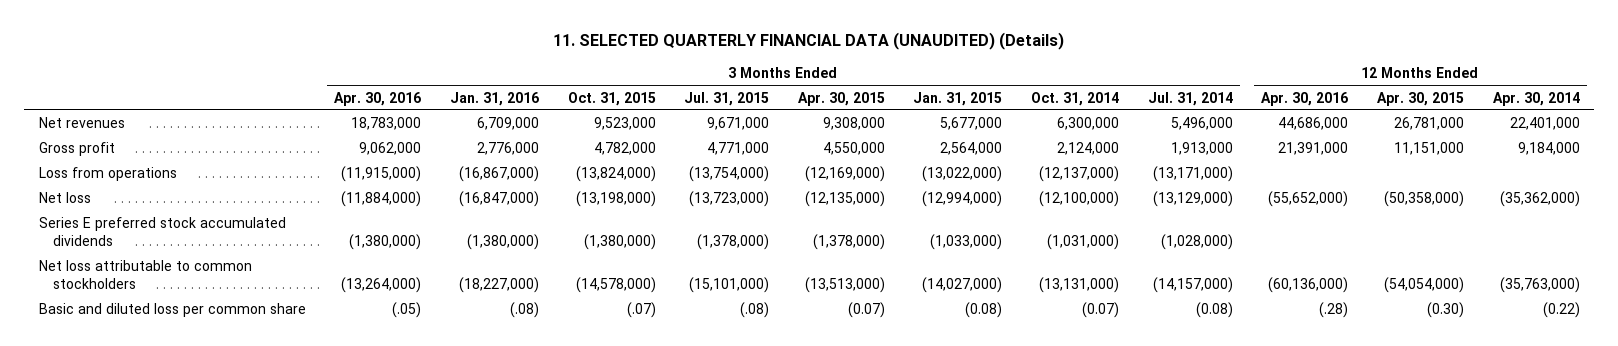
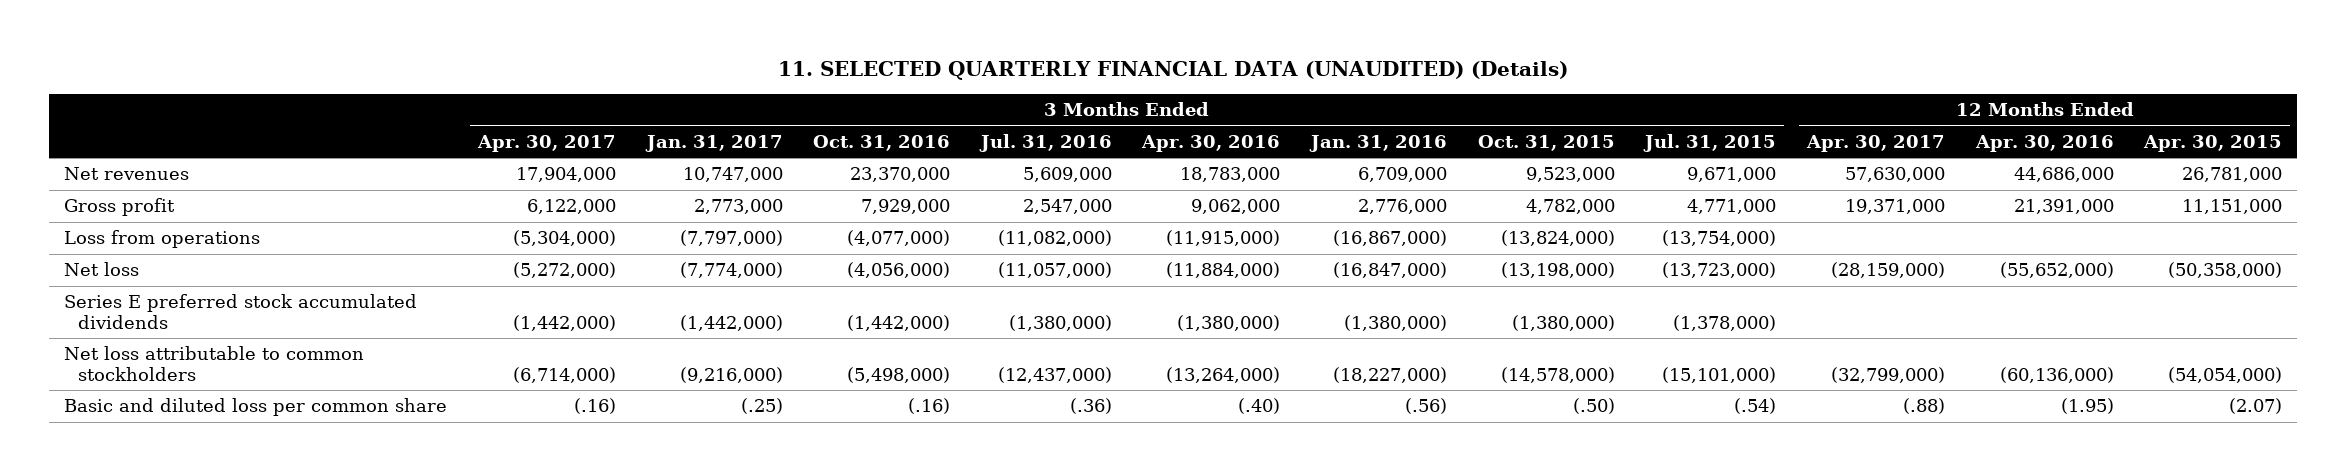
- | 3 Months Ended Apr. 30, 2016 | 3 Months Ended Jan. 31, 2016 | 3 Months Ended Oct. 31, 2015 | 3 Months Ended Jul. 31, 2015 | 3 Months Ended Apr. 30, 2015 | 3 Months Ended Jan. 31, 2015 | 3 Months Ended Oct. 31, 2014 | 3 Months Ended Jul. 31, 2014 | 12 Months Ended Apr. 30, 2016 | 12 Months Ended Apr. 30, 2015 | 12 Months Ended Apr. 30, 2014
+ | 3 Months Ended Apr. 30, 2017 | 3 Months Ended Jan. 31, 2017 | 3 Months Ended Oct. 31, 2016 | 3 Months Ended Jul. 31, 2016 | 3 Months Ended Apr. 30, 2016 | 3 Months Ended Jan. 31, 2016 | 3 Months Ended Oct. 31, 2015 | 3 Months Ended Jul. 31, 2015 | 12 Months Ended Apr. 30, 2017 | 12 Months Ended Apr. 30, 2016 | 12 Months Ended Apr. 30, 2015
- Basic and diluted loss per common share | (.05) | (.08) | (.07) | (.08) | (0.07) | (0.08) | (0.07) | (0.08) | (.28) | (0.30) | (0.22)
+ Basic and diluted loss per common share | (.16) | (.25) | (.16) | (.36) | (.40) | (.56) | (.50) | (.54) | (.88) | (1.95) | (2.07)

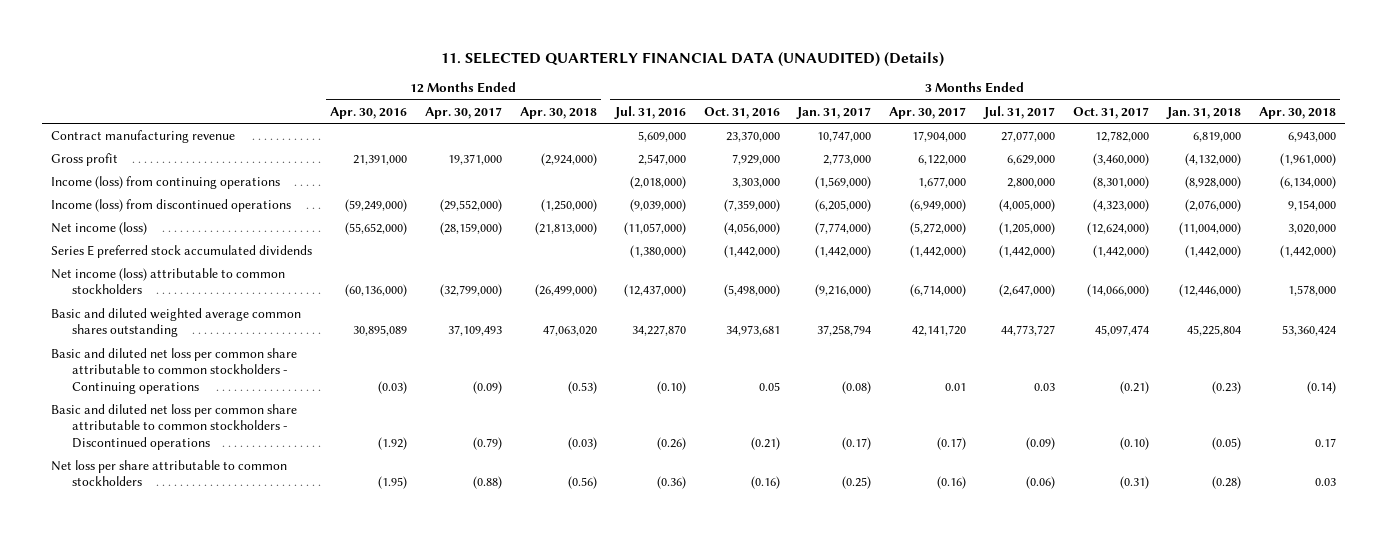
- | 3 Months Ended Apr. 30, 2017 | 3 Months Ended Jan. 31, 2017 | 3 Months Ended Oct. 31, 2016 | 3 Months Ended Jul. 31, 2016 | 3 Months Ended Apr. 30, 2016 | 3 Months Ended Jan. 31, 2016 | 3 Months Ended Oct. 31, 2015 | 3 Months Ended Jul. 31, 2015 | 12 Months Ended Apr. 30, 2017 | 12 Months Ended Apr. 30, 2016 | 12 Months Ended Apr. 30, 2015
+ | 12 Months Ended Apr. 30, 2016 | 12 Months Ended Apr. 30, 2017 | 12 Months Ended Apr. 30, 2018 | 3 Months Ended Jul. 31, 2016 | 3 Months Ended Oct. 31, 2016 | 3 Months Ended Jan. 31, 2017 | 3 Months Ended Apr. 30, 2017 | 3 Months Ended Jul. 31, 2017 | 3 Months Ended Oct. 31, 2017 | 3 Months Ended Jan. 31, 2018 | 3 Months Ended Apr. 30, 2018
- Net revenues | 17,904,000 | 10,747,000 | 23,370,000 | 5,609,000 | 18,783,000 | 6,709,000 | 9,523,000 | 9,671,000 | 57,630,000 | 44,686,000 | 26,781,000
+ Contract manufacturing revenue | | | | 5,609,000 | 23,370,000 | 10,747,000 | 17,904,000 | 27,077,000 | 12,782,000 | 6,819,000 | 6,943,000
- Loss from operations | (5,304,000) | (7,797,000) | (4,077,000) | (11,082,000) | (11,915,000) | (16,867,000) | (13,824,000) | (13,754,000) | | |
- Net loss | (5,272,000) | (7,774,000) | (4,056,000) | (11,057,000) | (11,884,000) | (16,847,000) | (13,198,000) | (13,723,000) | (28,159,000) | (55,652,000) | (50,358,000)
+ Income (loss) from continuing operations | | | | (2,018,000) | 3,303,000 | (1,569,000) | 1,677,000 | 2,800,000 | (8,301,000) | (8,928,000) | (6,134,000)
+ Income (loss) from discontinued operations | (59,249,000) | (29,552,000) | (1,250,000) | (9,039,000) | (7,359,000) | (6,205,000) | (6,949,000) | (4,005,000) | (4,323,000) | (2,076,000) | 9,154,000
+ Net income (loss) | (55,652,000) | (28,159,000) | (21,813,000) | (11,057,000) | (4,056,000) | (7,774,000) | (5,272,000) | (1,205,000) | (12,624,000) | (11,004,000) | 3,020,000
- Net loss attributable to common stockholders | (6,714,000) | (9,216,000) | (5,498,000) | (12,437,000) | (13,264,000) | (18,227,000) | (14,578,000) | (15,101,000) | (32,799,000) | (60,136,000) | (54,054,000)
- Basic and diluted loss per common share | (.16) | (.25) | (.16) | (.36) | (.40) | (.56) | (.50) | (.54) | (.88) | (1.95) | (2.07)
+ Net income (loss) attributable to common stockholders | (60,136,000) | (32,799,000) | (26,499,000) | (12,437,000) | (5,498,000) | (9,216,000) | (6,714,000) | (2,647,000) | (14,066,000) | (12,446,000) | 1,578,000
+ Basic and diluted weighted average common shares outstanding | 30,895,089 | 37,109,493 | 47,063,020 | 34,227,870 | 34,973,681 | 37,258,794 | 42,141,720 | 44,773,727 | 45,097,474 | 45,225,804 | 53,360,424
+ Basic and diluted net loss per common share attributable to common stockholders - Continuing operations | (0.03) | (0.09) | (0.53) | (0.10) | 0.05 | (0.08) | 0.01 | 0.03 | (0.21) | (0.23) | (0.14)
+ Basic and diluted net loss per common share attributable to common stockholders - Discontinued operations | (1.92) | (0.79) | (0.03) | (0.26) | (0.21) | (0.17) | (0.17) | (0.09) | (0.10) | (0.05) | 0.17
+ Net loss per share attributable to common stockholders | (1.95) | (0.88) | (0.56) | (0.36) | (0.16) | (0.25) | (0.16) | (0.06) | (0.31) | (0.28) | 0.03

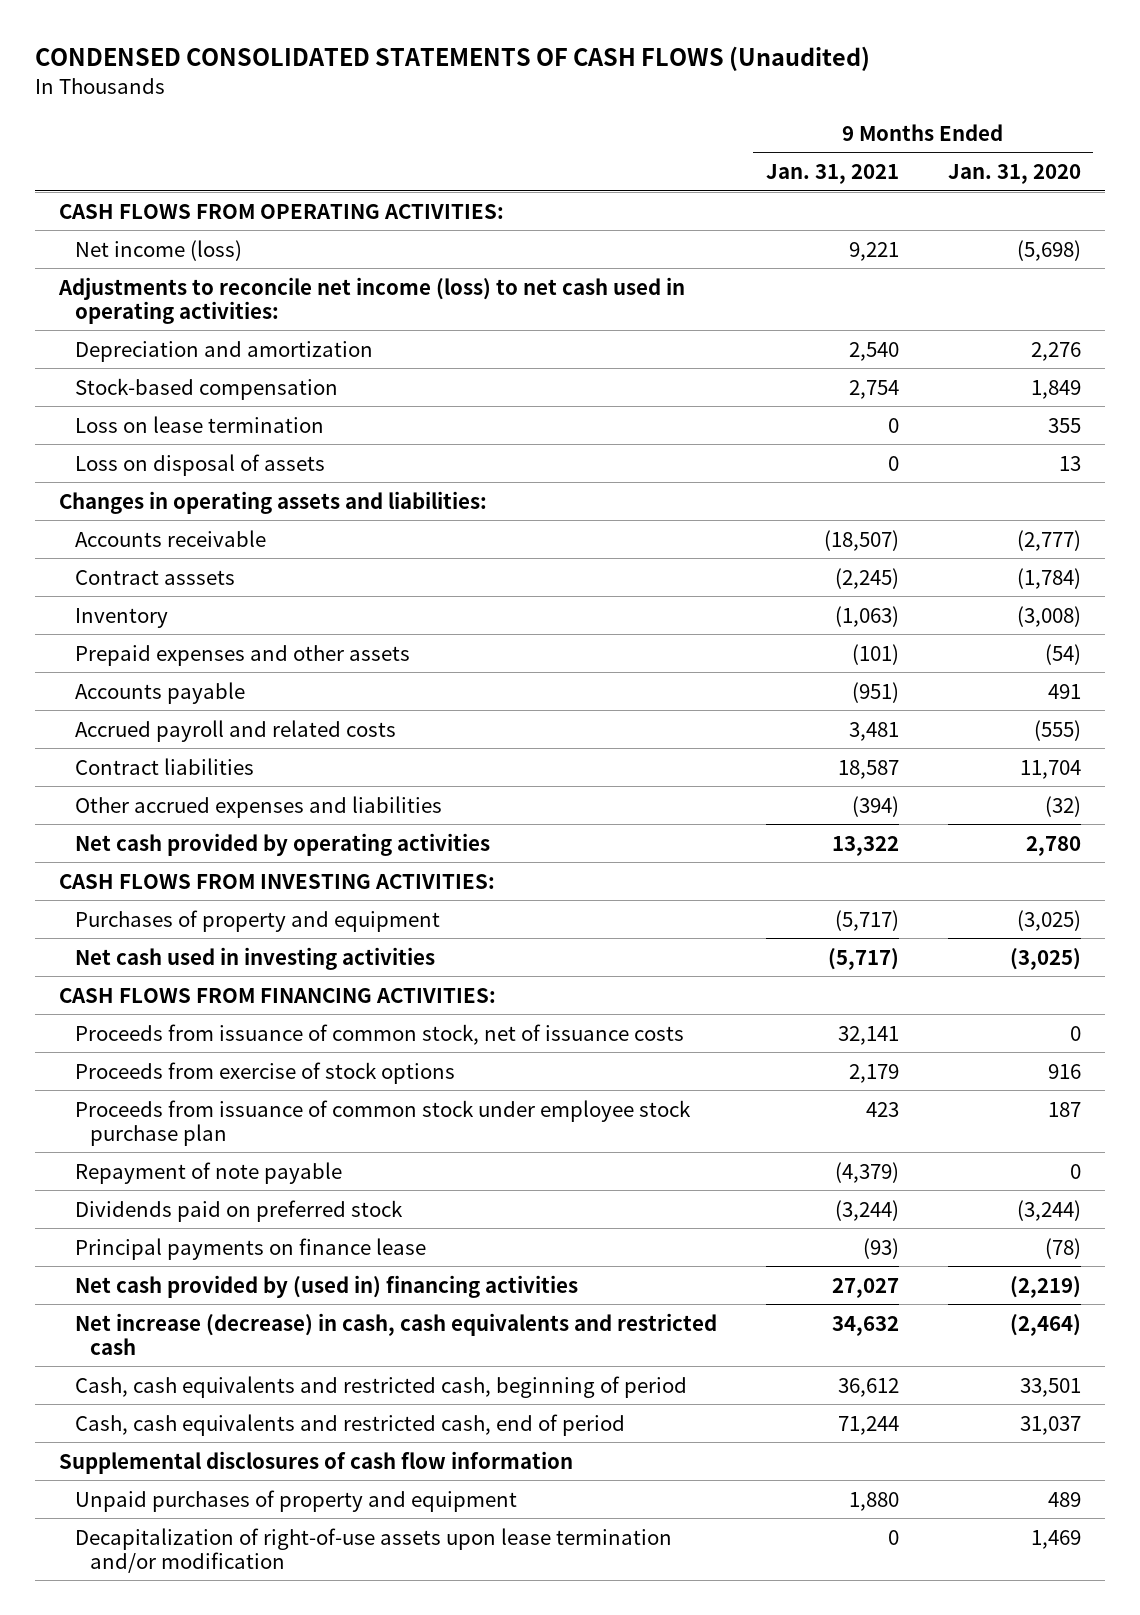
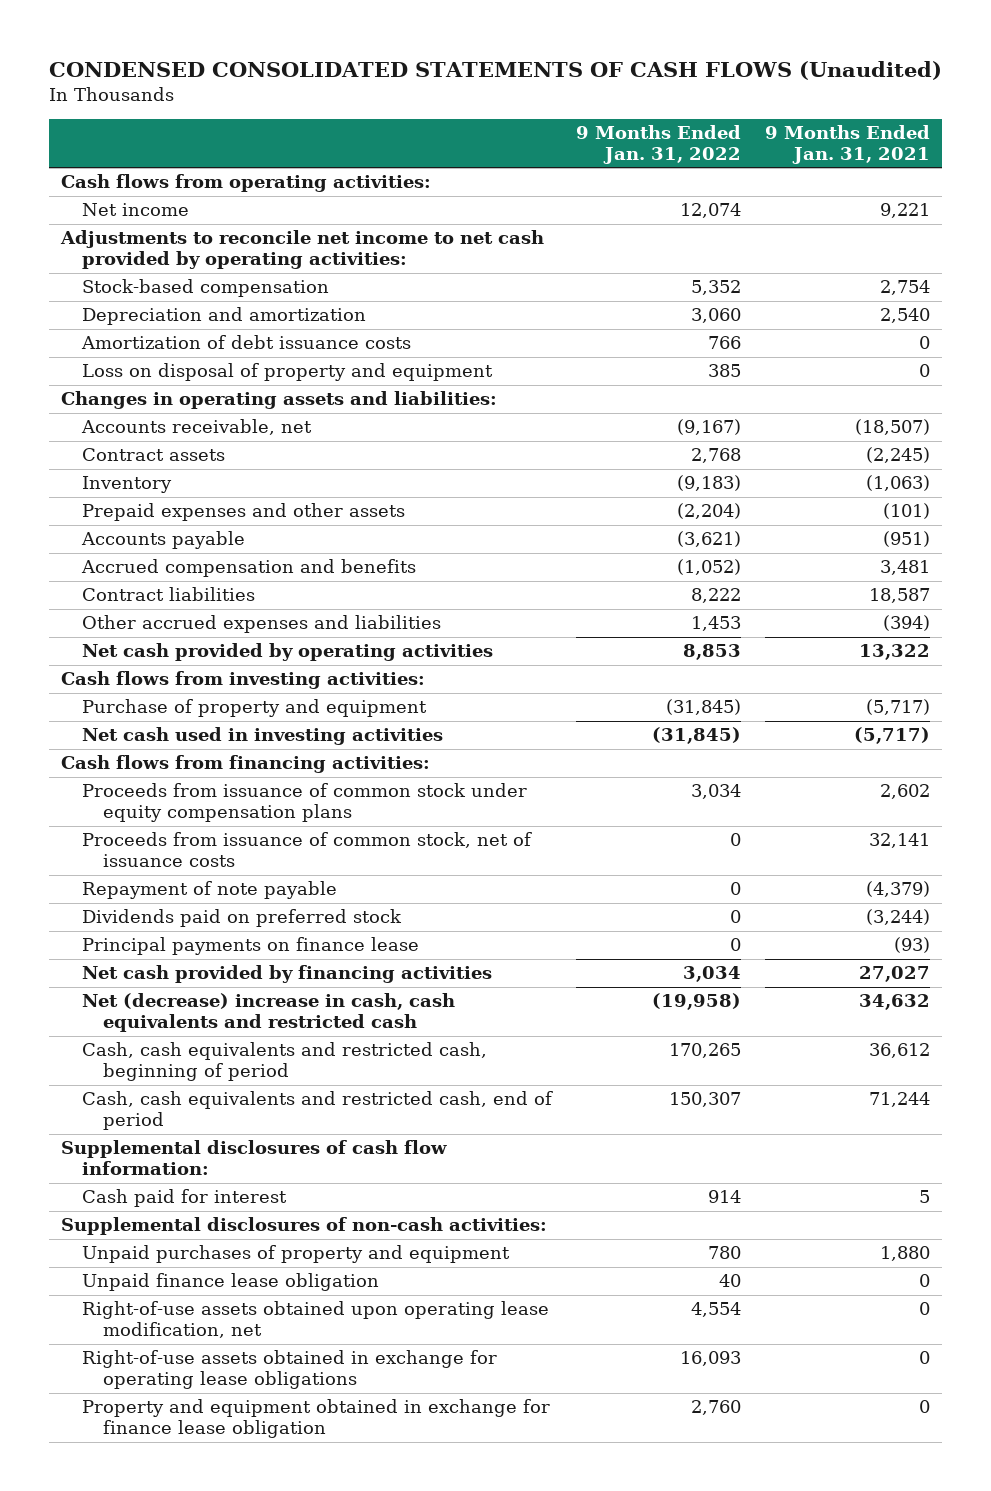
- | 9 Months Ended Jan. 31, 2021 | 9 Months Ended Jan. 31, 2020
+ | 9 Months Ended Jan. 31, 2022 | 9 Months Ended Jan. 31, 2021
- CASH FLOWS FROM OPERATING ACTIVITIES:
- Net income (loss) | 9,221 | (5,698)
- Adjustments to reconcile net income (loss) to net cash used in operating activities:
+ Cash flows from operating activities:
+ Net income | 12,074 | 9,221
+ Adjustments to reconcile net income to net cash provided by operating activities:
- Loss on lease termination | 0 | 355
- Loss on disposal of assets | 0 | 13
moved down: Depreciation and amortization | 3,060 | 2,540
+ Amortization of debt issuance costs | 766 | 0
+ Loss on disposal of property and equipment | 385 | 0
- Accounts receivable | (18,507) | (2,777)
- Contract asssets | (2,245) | (1,784)
+ Accounts receivable, net | (9,167) | (18,507)
+ Contract assets | 2,768 | (2,245)
- Accrued payroll and related costs | 3,481 | (555)
+ Accrued compensation and benefits | (1,052) | 3,481
- CASH FLOWS FROM INVESTING ACTIVITIES:
- Purchases of property and equipment | (5,717) | (3,025)
+ Cash flows from investing activities:
+ Purchase of property and equipment | (31,845) | (5,717)
- CASH FLOWS FROM FINANCING ACTIVITIES:
+ Cash flows from financing activities:
+ Proceeds from issuance of common stock under equity compensation plans | 3,034 | 2,602
- Proceeds from exercise of stock options | 2,179 | 916
- Proceeds from issuance of common stock under employee stock purchase plan | 423 | 187
- Net cash provided by (used in) financing activities | 27,027 | (2,219)
- Net increase (decrease) in cash, cash equivalents and restricted cash | 34,632 | (2,464)
+ Net cash provided by financing activities | 3,034 | 27,027
+ Net (decrease) increase in cash, cash equivalents and restricted cash | (19,958) | 34,632
- Supplemental disclosures of cash flow information
+ Supplemental disclosures of cash flow information:
+ Cash paid for interest | 914 | 5
+ Supplemental disclosures of non-cash activities:
- Decapitalization of right-of-use assets upon lease termination and/or modification | 0 | 1,469
+ Unpaid finance lease obligation | 40 | 0
+ Right-of-use assets obtained upon operating lease modification, net | 4,554 | 0
+ Right-of-use assets obtained in exchange for operating lease obligations | 16,093 | 0
+ Property and equipment obtained in exchange for finance lease obligation | 2,760 | 0

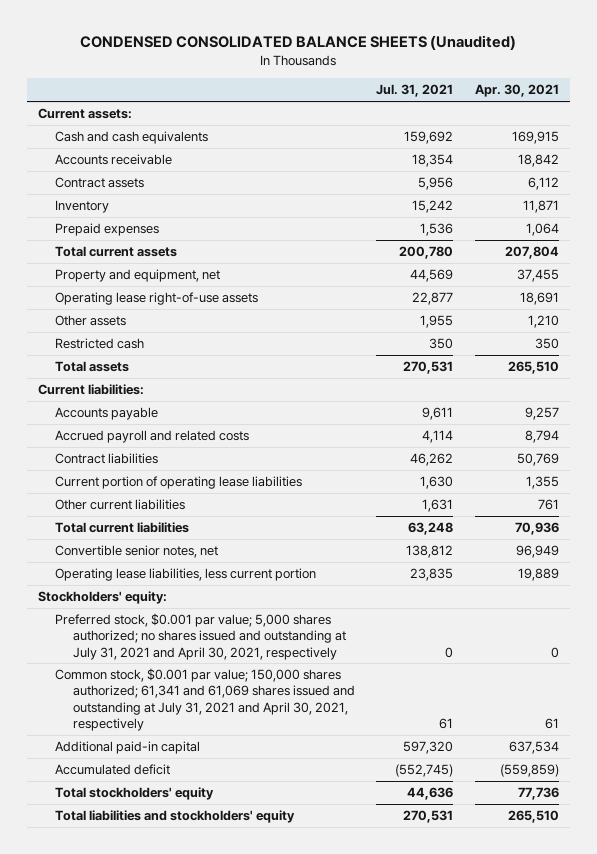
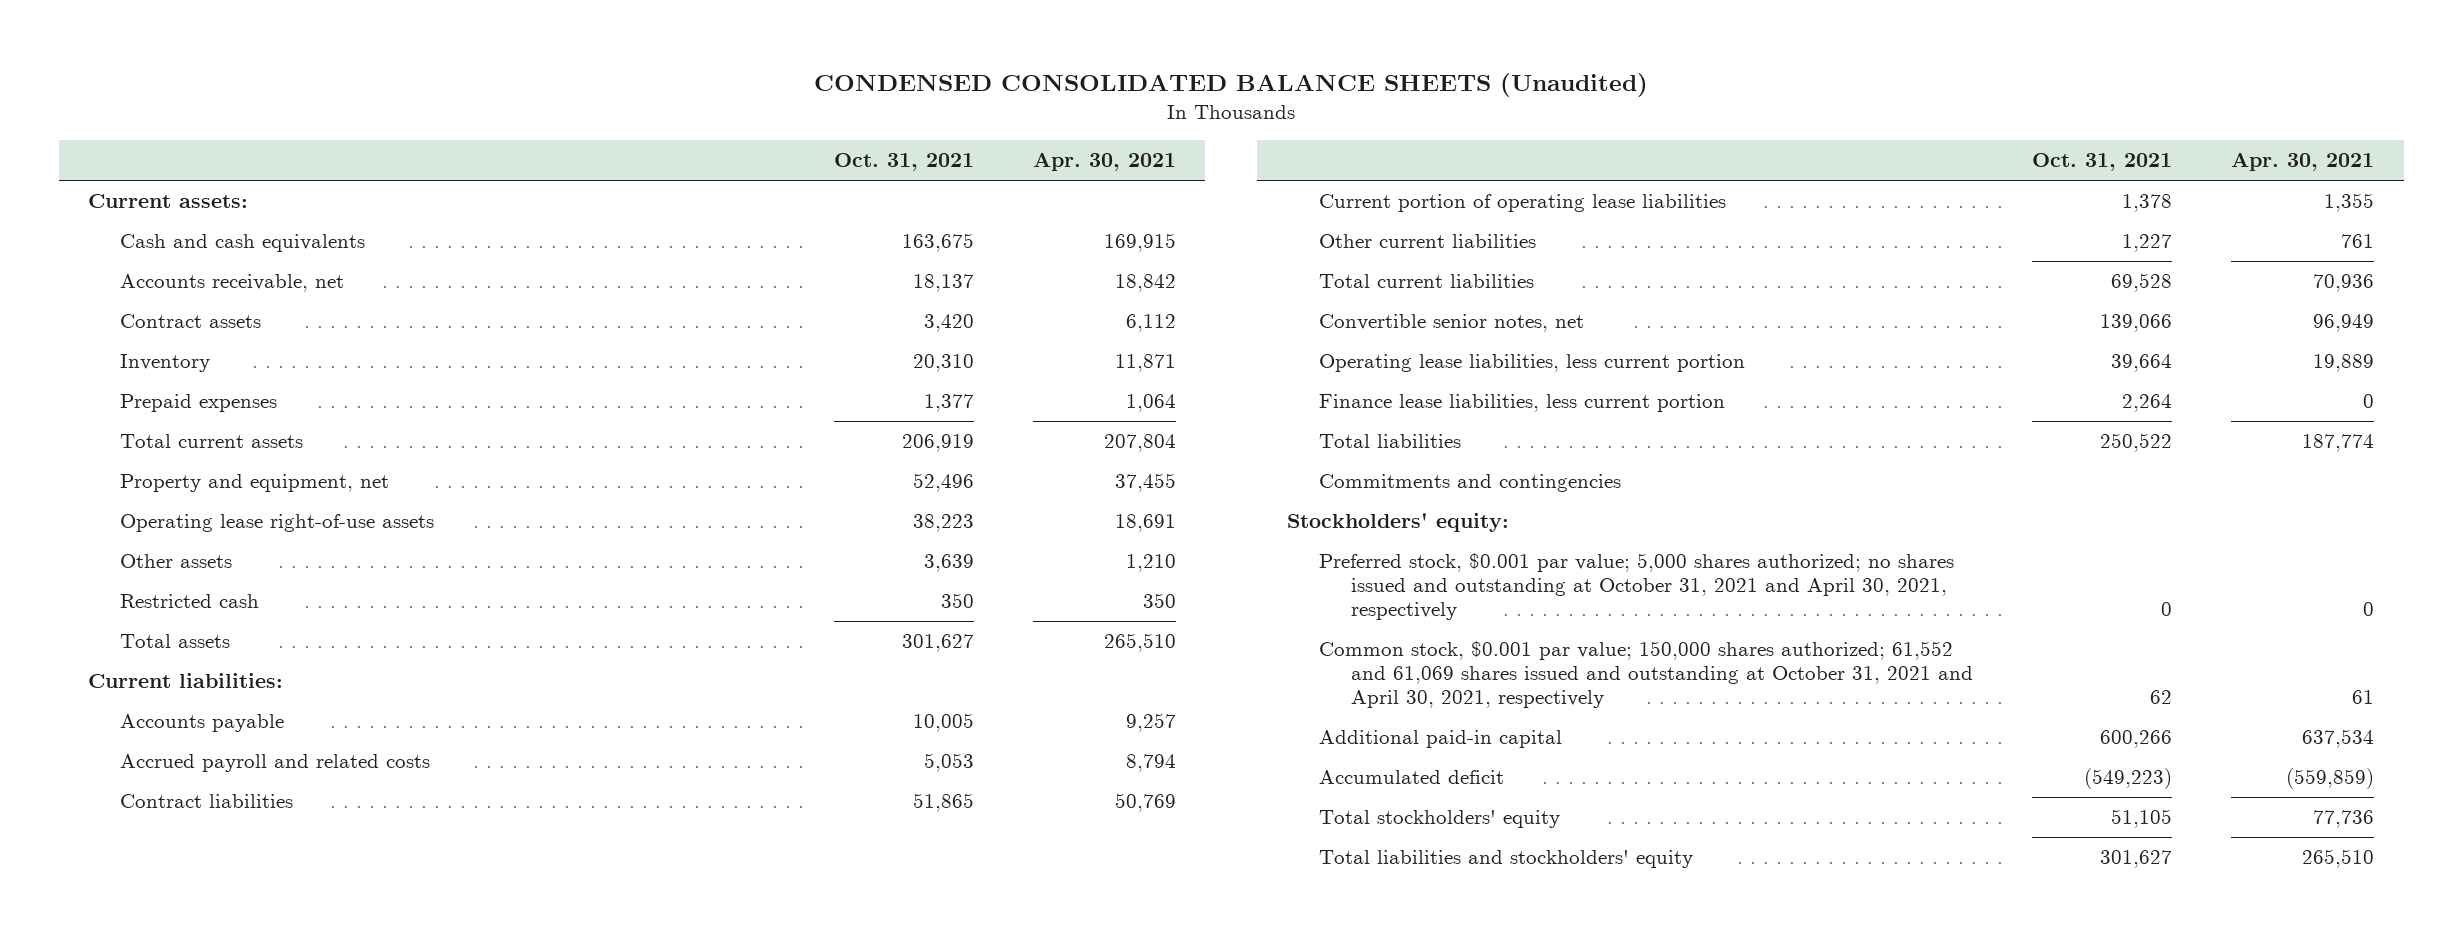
- | Jul. 31, 2021 | Apr. 30, 2021
+ | Oct. 31, 2021 | Apr. 30, 2021
- Accounts receivable | 18,354 | 18,842
+ Accounts receivable, net | 18,137 | 18,842
+ Finance lease liabilities, less current portion | 2,264 | 0
+ Total liabilities | 250,522 | 187,774
+ Commitments and contingencies
- Preferred stock, $0.001 par value; 5,000 shares authorized; no shares issued and outstanding at July 31, 2021 and April 30, 2021, respectively | 0 | 0
- Common stock, $0.001 par value; 150,000 shares authorized; 61,341 and 61,069 shares issued and outstanding at July 31, 2021 and April 30, 2021, respectively | 61 | 61
+ Preferred stock, $0.001 par value; 5,000 shares authorized; no shares issued and outstanding at October 31, 2021 and April 30, 2021, respectively | 0 | 0
+ Common stock, $0.001 par value; 150,000 shares authorized; 61,552 and 61,069 shares issued and outstanding at October 31, 2021 and April 30, 2021, respectively | 62 | 61

